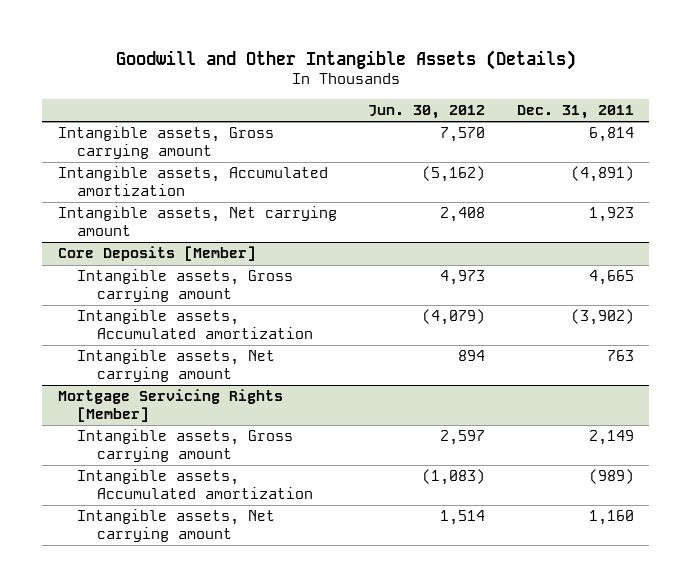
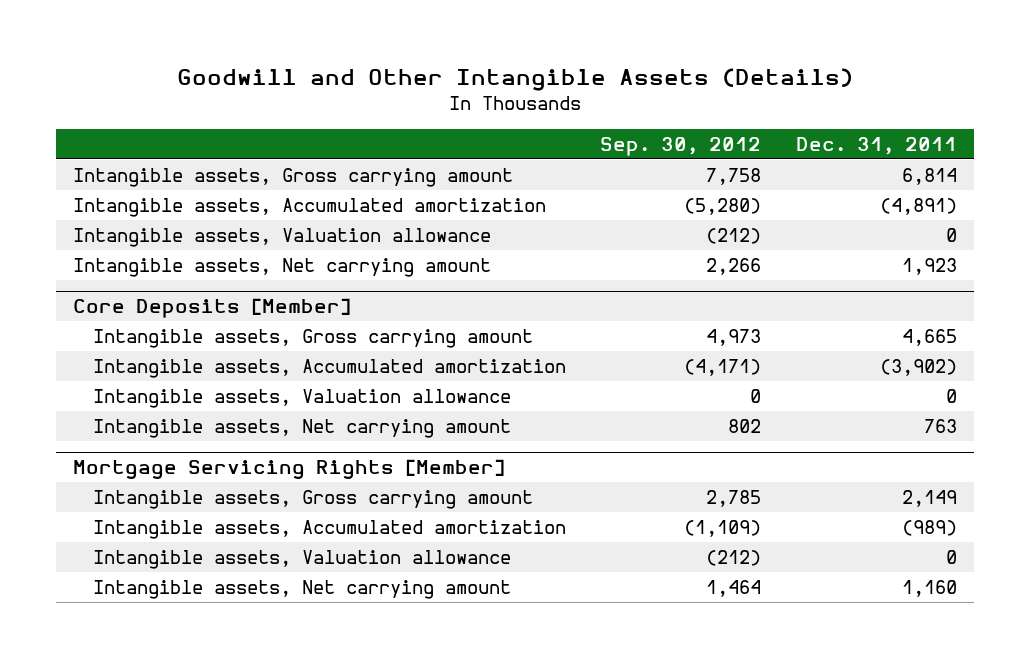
- | Jun. 30, 2012 | Dec. 31, 2011
+ | Sep. 30, 2012 | Dec. 31, 2011
+ Intangible assets, Valuation allowance | (212) | 0
@ Core Deposits [Member]
+ Intangible assets, Valuation allowance | 0 | 0
@ Mortgage Servicing Rights [Member]
+ Intangible assets, Valuation allowance | (212) | 0

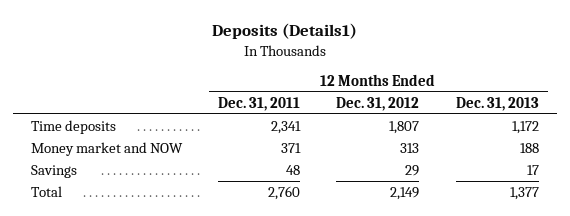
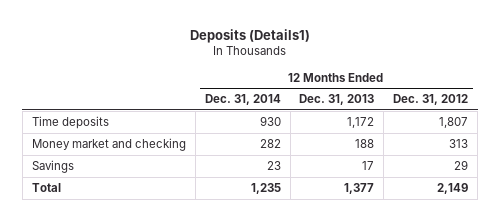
- | 12 Months Ended Dec. 31, 2011 | 12 Months Ended Dec. 31, 2012 | 12 Months Ended Dec. 31, 2013
+ | 12 Months Ended Dec. 31, 2014 | 12 Months Ended Dec. 31, 2013 | 12 Months Ended Dec. 31, 2012
- Money market and NOW | 371 | 313 | 188
+ Money market and checking | 282 | 188 | 313

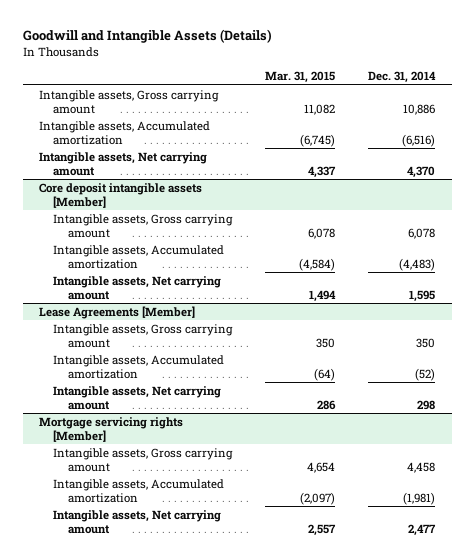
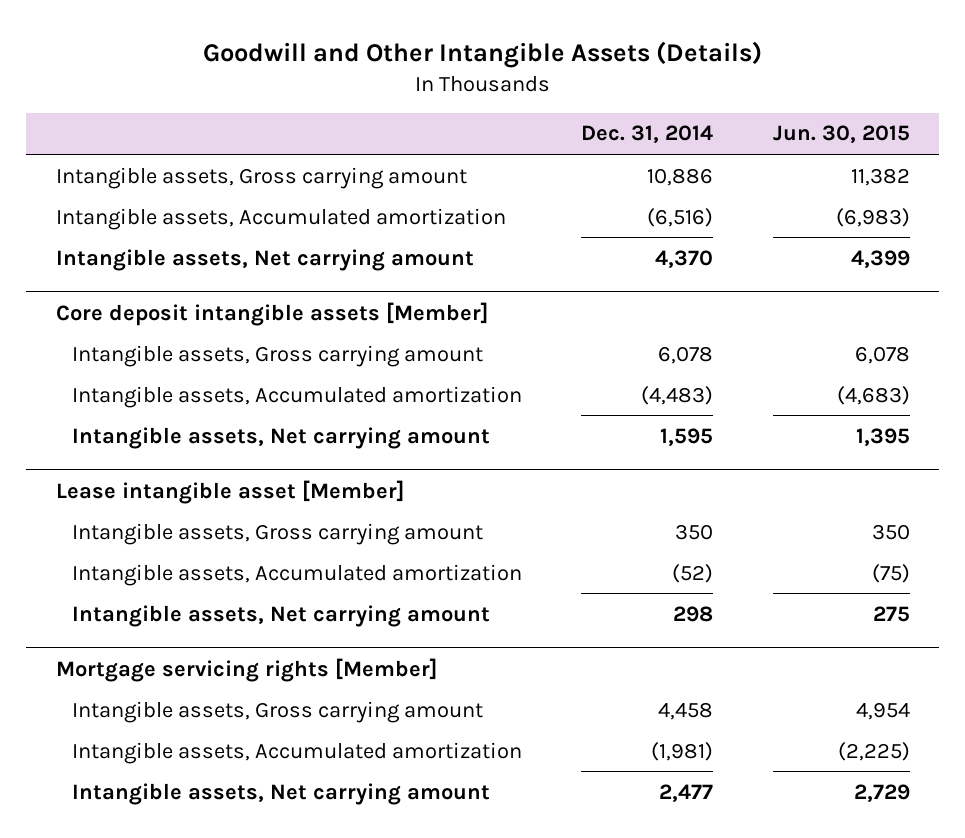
- Goodwill and Intangible Assets (Details)
+ Goodwill and Other Intangible Assets (Details)
- | Mar. 31, 2015 | Dec. 31, 2014
+ | Dec. 31, 2014 | Jun. 30, 2015
- Lease Agreements [Member]
+ Lease intangible asset [Member]

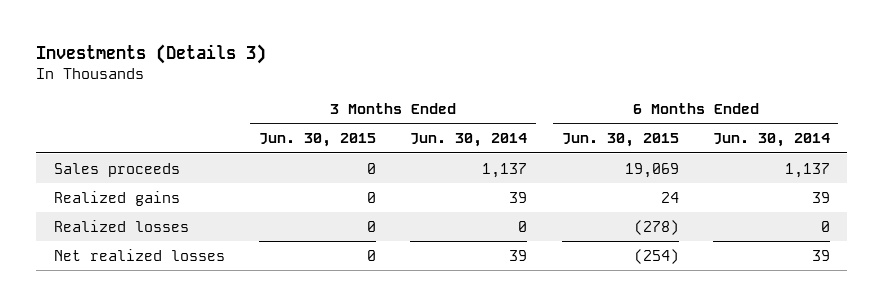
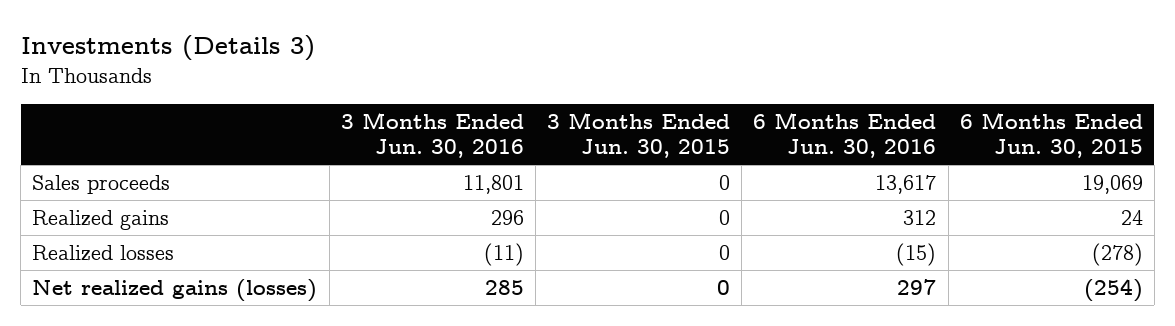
- | 3 Months Ended Jun. 30, 2015 | 3 Months Ended Jun. 30, 2014 | 6 Months Ended Jun. 30, 2015 | 6 Months Ended Jun. 30, 2014
+ | 3 Months Ended Jun. 30, 2016 | 3 Months Ended Jun. 30, 2015 | 6 Months Ended Jun. 30, 2016 | 6 Months Ended Jun. 30, 2015
- Net realized losses | 0 | 39 | (254) | 39
+ Net realized gains (losses) | 285 | 0 | 297 | (254)

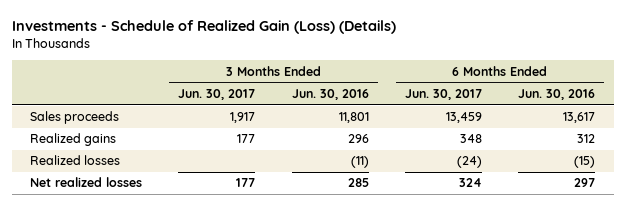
- Investments (Details 3)
+ Investments - Schedule of Realized Gain (Loss) (Details)
- | 3 Months Ended Jun. 30, 2016 | 3 Months Ended Jun. 30, 2015 | 6 Months Ended Jun. 30, 2016 | 6 Months Ended Jun. 30, 2015
+ | 3 Months Ended Jun. 30, 2017 | 3 Months Ended Jun. 30, 2016 | 6 Months Ended Jun. 30, 2017 | 6 Months Ended Jun. 30, 2016
- Net realized gains (losses) | 285 | 0 | 297 | (254)
+ Net realized losses | 177 | 285 | 324 | 297

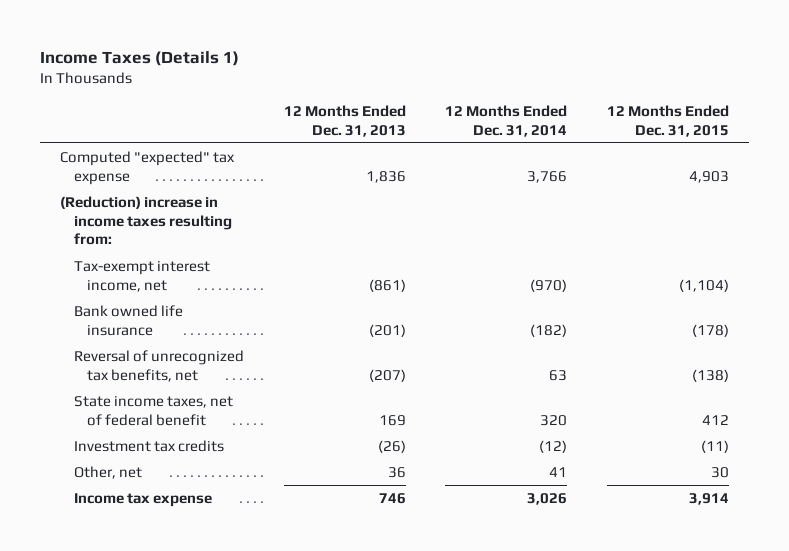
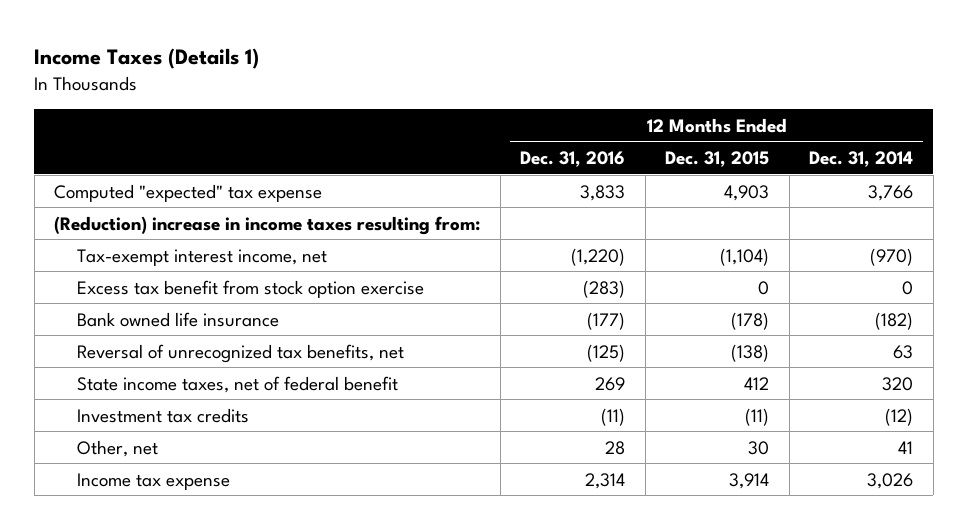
- | 12 Months Ended Dec. 31, 2013 | 12 Months Ended Dec. 31, 2014 | 12 Months Ended Dec. 31, 2015
+ | 12 Months Ended Dec. 31, 2016 | 12 Months Ended Dec. 31, 2015 | 12 Months Ended Dec. 31, 2014
+ Excess tax benefit from stock option exercise | (283) | 0 | 0

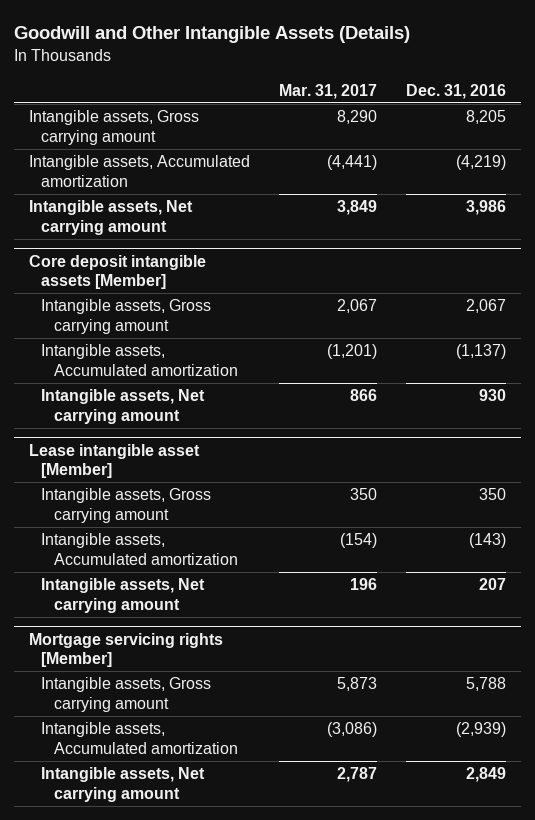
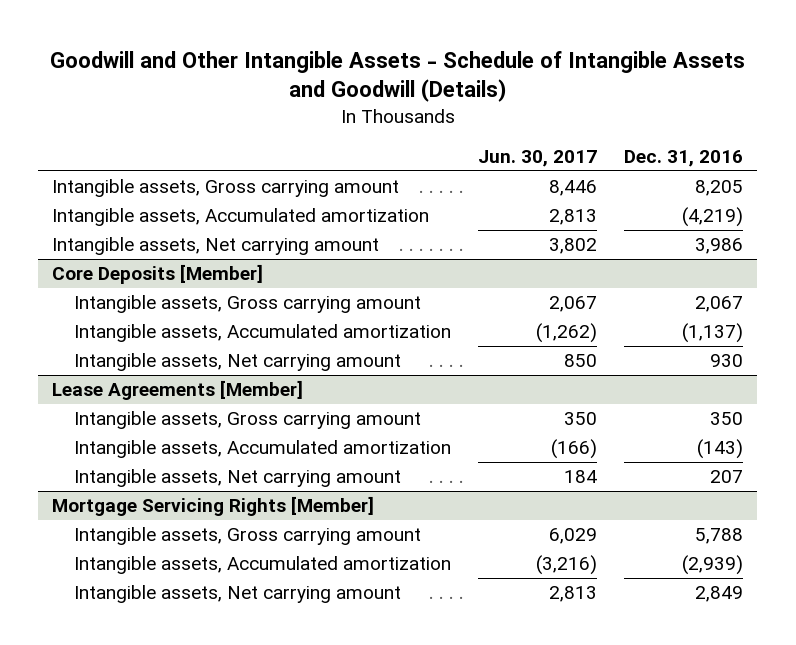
- Goodwill and Other Intangible Assets (Details)
+ Goodwill and Other Intangible Assets - Schedule of Intangible Assets and Goodwill (Details)
- | Mar. 31, 2017 | Dec. 31, 2016
+ | Jun. 30, 2017 | Dec. 31, 2016
- Core deposit intangible assets [Member]
+ Core Deposits [Member]
- Lease intangible asset [Member]
+ Lease Agreements [Member]
- Mortgage servicing rights [Member]
+ Mortgage Servicing Rights [Member]

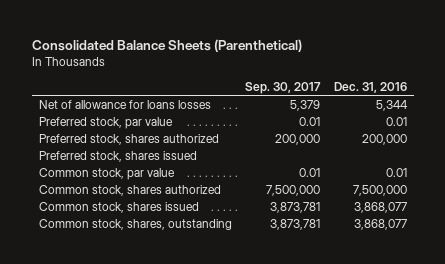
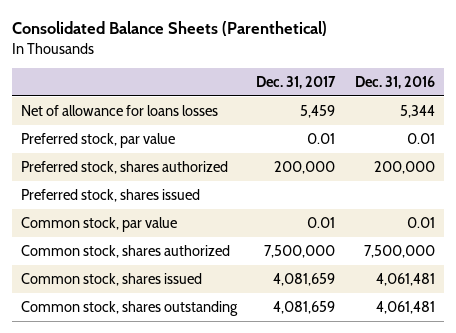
- | Sep. 30, 2017 | Dec. 31, 2016
+ | Dec. 31, 2017 | Dec. 31, 2016
- Common stock, shares issued | 3,873,781 | 3,868,077
- Common stock, shares, outstanding | 3,873,781 | 3,868,077
+ Common stock, shares issued | 4,081,659 | 4,061,481
+ Common stock, shares outstanding | 4,081,659 | 4,061,481

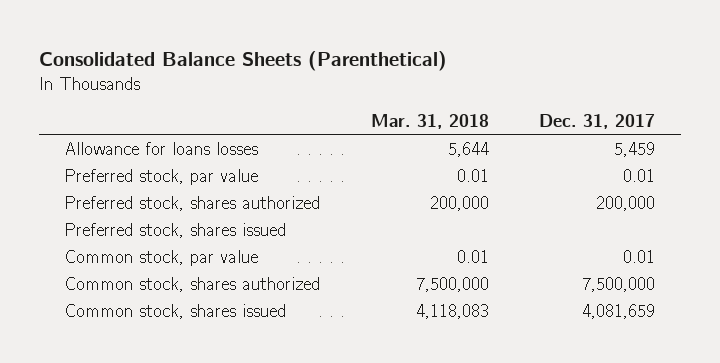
- | Dec. 31, 2017 | Dec. 31, 2016
+ | Mar. 31, 2018 | Dec. 31, 2017
- Net of allowance for loans losses | 5,459 | 5,344
+ Allowance for loans losses | 5,644 | 5,459
- Common stock, shares outstanding | 4,081,659 | 4,061,481

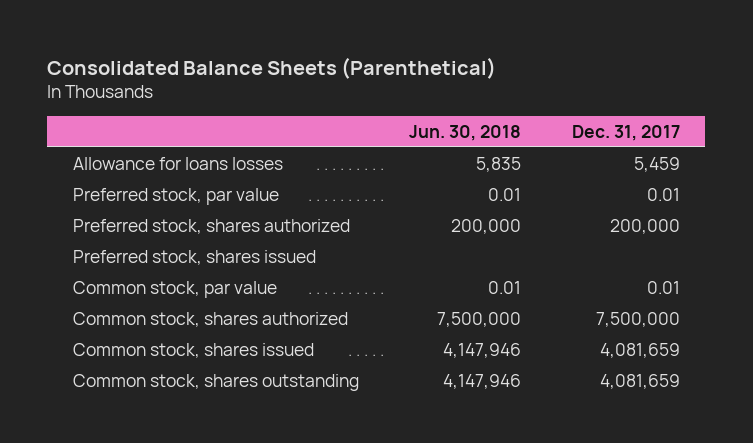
- | Mar. 31, 2018 | Dec. 31, 2017
+ | Jun. 30, 2018 | Dec. 31, 2017
+ Common stock, shares outstanding | 4,147,946 | 4,081,659

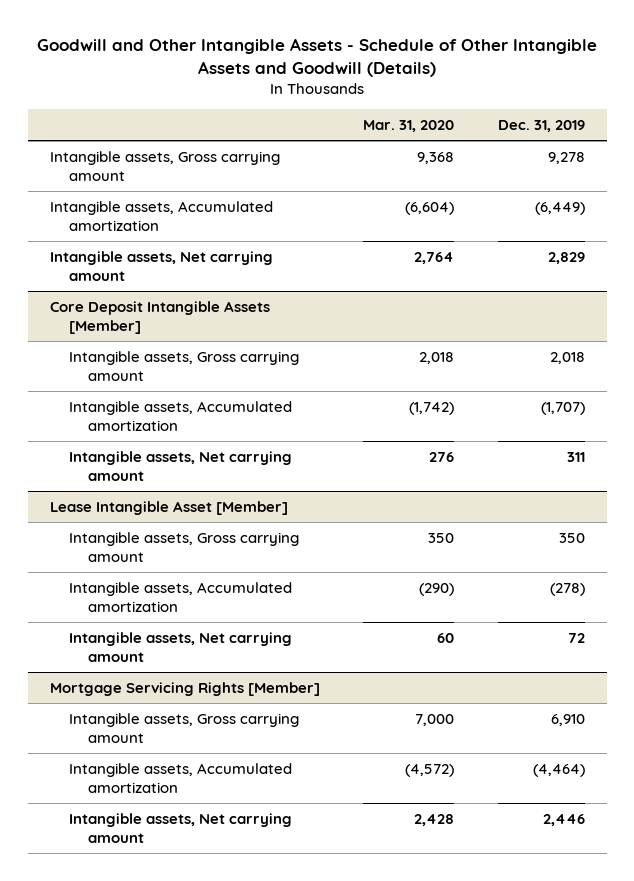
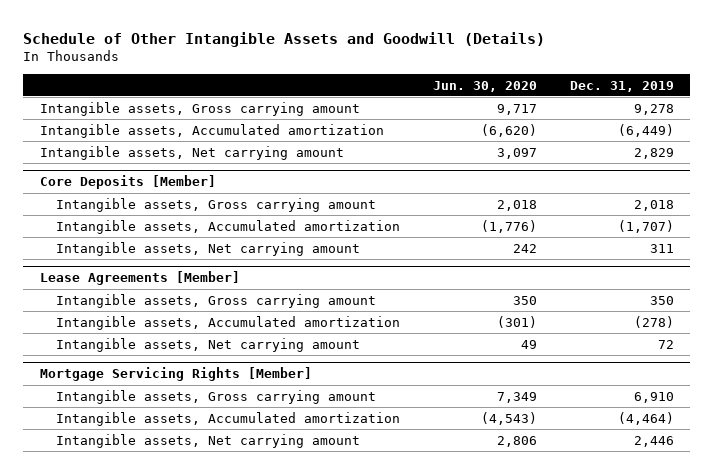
- Goodwill and Other Intangible Assets - Schedule of Other Intangible Assets and Goodwill (Details)
+ Schedule of Other Intangible Assets and Goodwill (Details)
- | Mar. 31, 2020 | Dec. 31, 2019
+ | Jun. 30, 2020 | Dec. 31, 2019
- Core Deposit Intangible Assets [Member]
+ Core Deposits [Member]
- Lease Intangible Asset [Member]
+ Lease Agreements [Member]

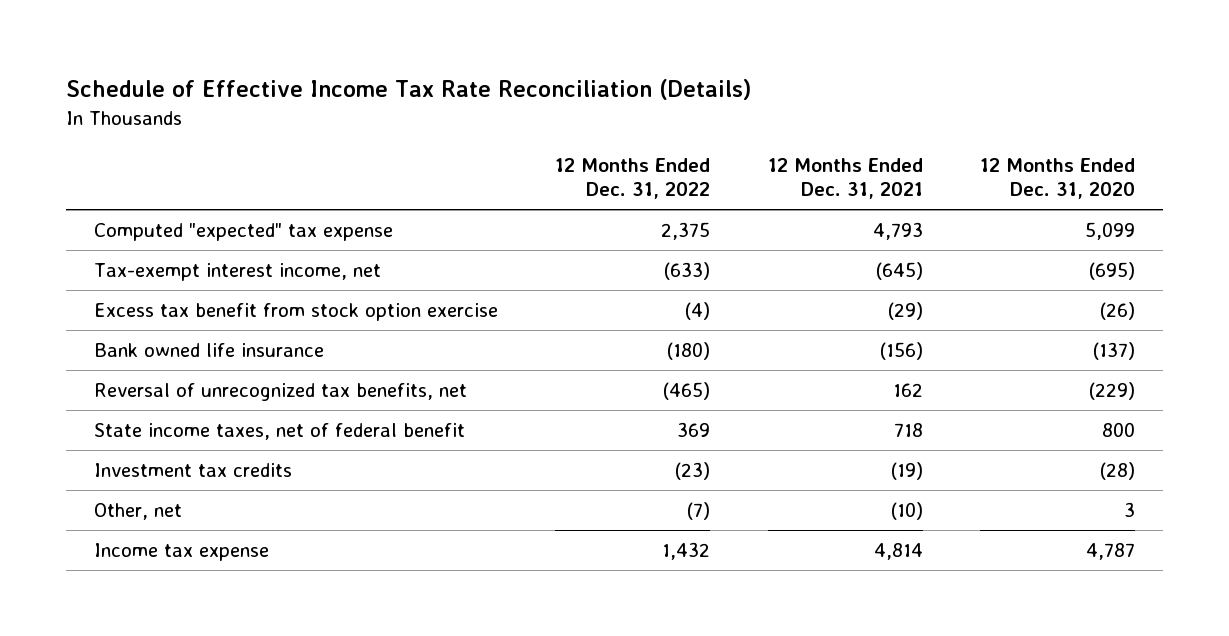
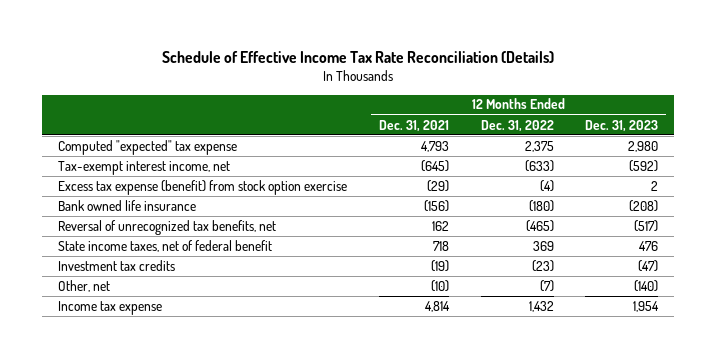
- | 12 Months Ended Dec. 31, 2022 | 12 Months Ended Dec. 31, 2021 | 12 Months Ended Dec. 31, 2020
+ | 12 Months Ended Dec. 31, 2021 | 12 Months Ended Dec. 31, 2022 | 12 Months Ended Dec. 31, 2023
- Excess tax benefit from stock option exercise | (4) | (29) | (26)
+ Excess tax expense (benefit) from stock option exercise | (29) | (4) | 2

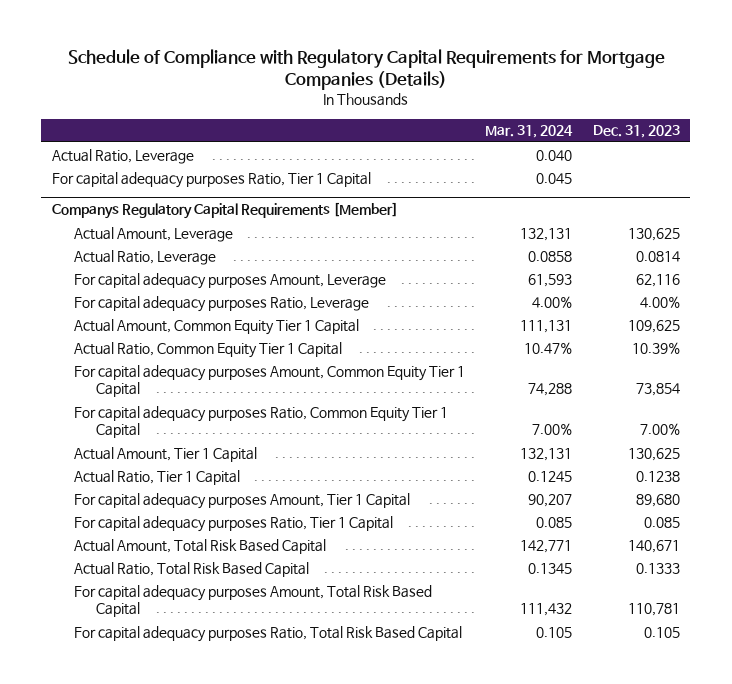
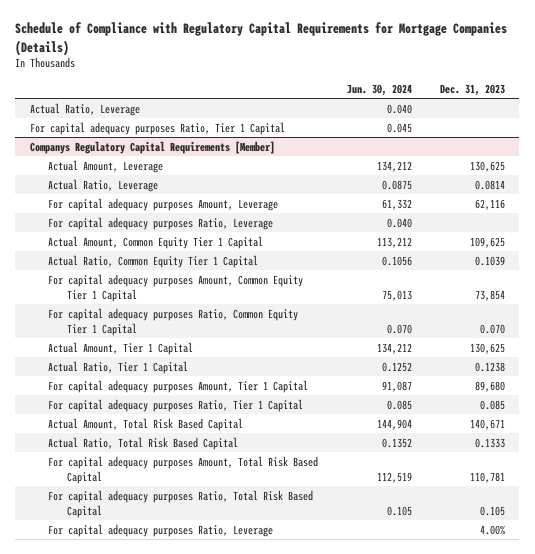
- | Mar. 31, 2024 | Dec. 31, 2023
+ | Jun. 30, 2024 | Dec. 31, 2023
@ Companys Regulatory Capital Requirements [Member]
+ For capital adequacy purposes Ratio, Leverage | 0.040 |
- Actual Ratio, Common Equity Tier 1 Capital | 10.47% | 10.39%
+ Actual Ratio, Common Equity Tier 1 Capital | 0.1056 | 0.1039
- For capital adequacy purposes Ratio, Common Equity Tier 1 Capital | 7.00% | 7.00%
+ For capital adequacy purposes Ratio, Common Equity Tier 1 Capital | 0.070 | 0.070
moved down: For capital adequacy purposes Ratio, Leverage | | 4.00%

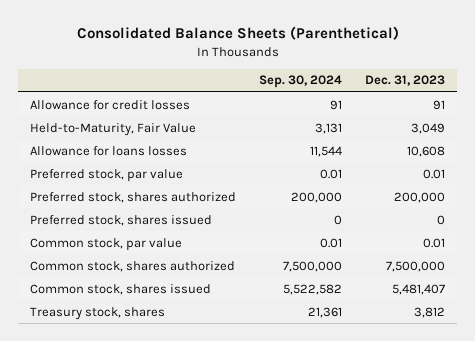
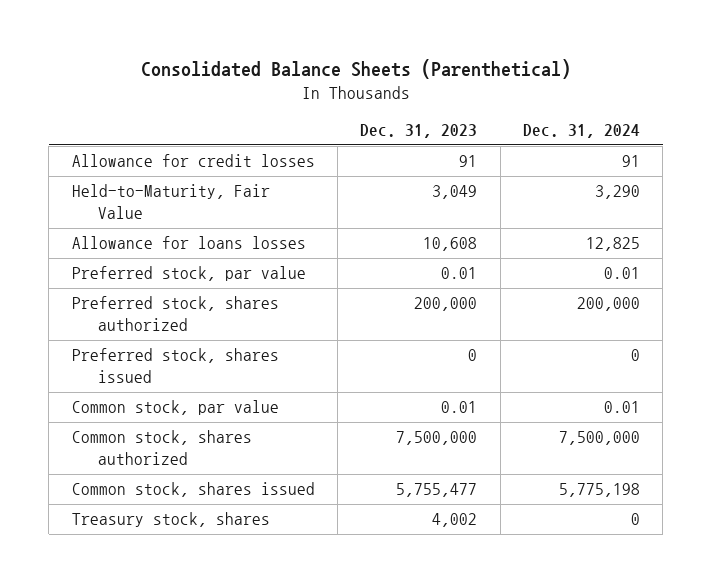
- | Sep. 30, 2024 | Dec. 31, 2023
+ | Dec. 31, 2023 | Dec. 31, 2024
- Common stock, shares issued | 5,522,582 | 5,481,407
- Treasury stock, shares | 21,361 | 3,812
+ Common stock, shares issued | 5,755,477 | 5,775,198
+ Treasury stock, shares | 4,002 | 0

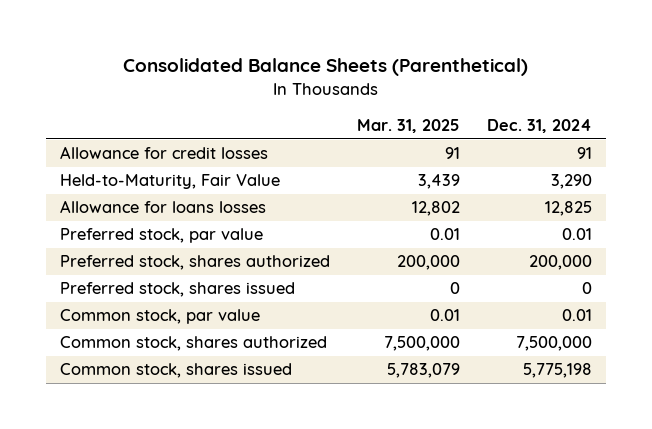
- | Dec. 31, 2023 | Dec. 31, 2024
+ | Mar. 31, 2025 | Dec. 31, 2024
- Treasury stock, shares | 4,002 | 0

